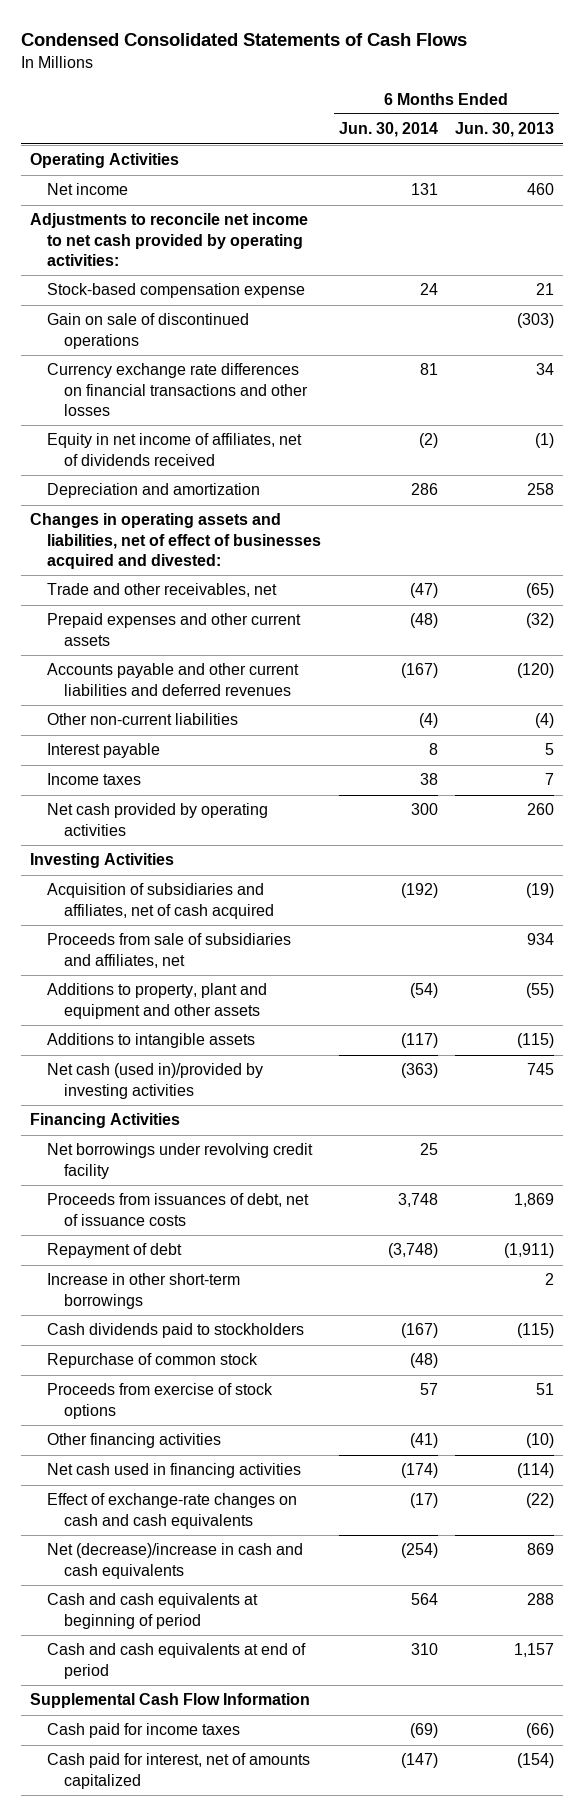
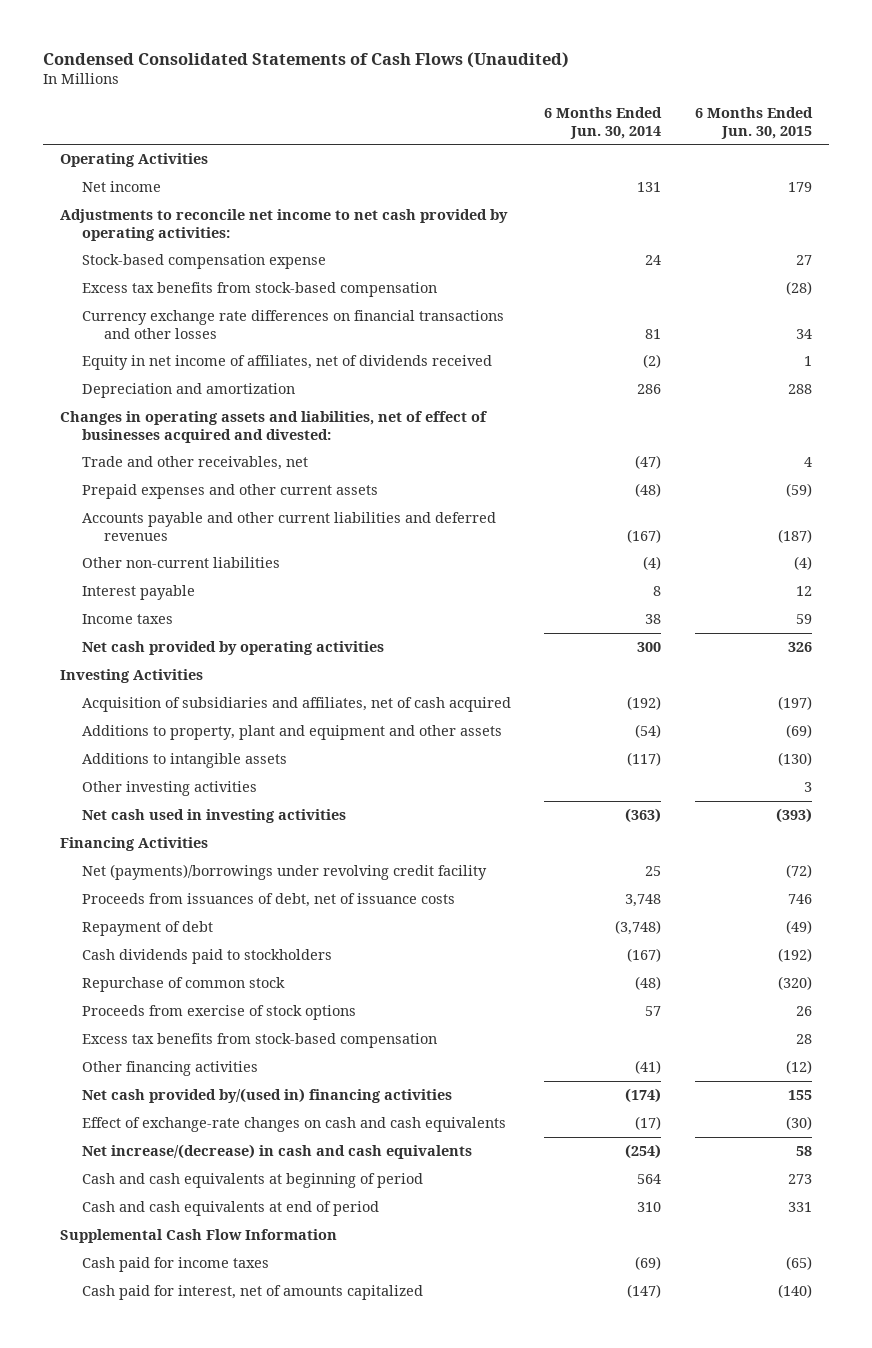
- Condensed Consolidated Statements of Cash Flows
+ Condensed Consolidated Statements of Cash Flows (Unaudited)
- | 6 Months Ended Jun. 30, 2014 | 6 Months Ended Jun. 30, 2013
+ | 6 Months Ended Jun. 30, 2014 | 6 Months Ended Jun. 30, 2015
- Gain on sale of discontinued operations | | (303)
+ Excess tax benefits from stock-based compensation | | (28)
- Proceeds from sale of subsidiaries and affiliates, net | | 934
- Net cash (used in)/provided by investing activities | (363) | 745
+ Other investing activities | | 3
+ Net cash used in investing activities | (363) | (393)
- Net borrowings under revolving credit facility | 25 |
+ Net (payments)/borrowings under revolving credit facility | 25 | (72)
- Increase in other short-term borrowings | | 2
+ Excess tax benefits from stock-based compensation | | 28
- Net cash used in financing activities | (174) | (114)
+ Net cash provided by/(used in) financing activities | (174) | 155
- Net (decrease)/increase in cash and cash equivalents | (254) | 869
+ Net increase/(decrease) in cash and cash equivalents | (254) | 58

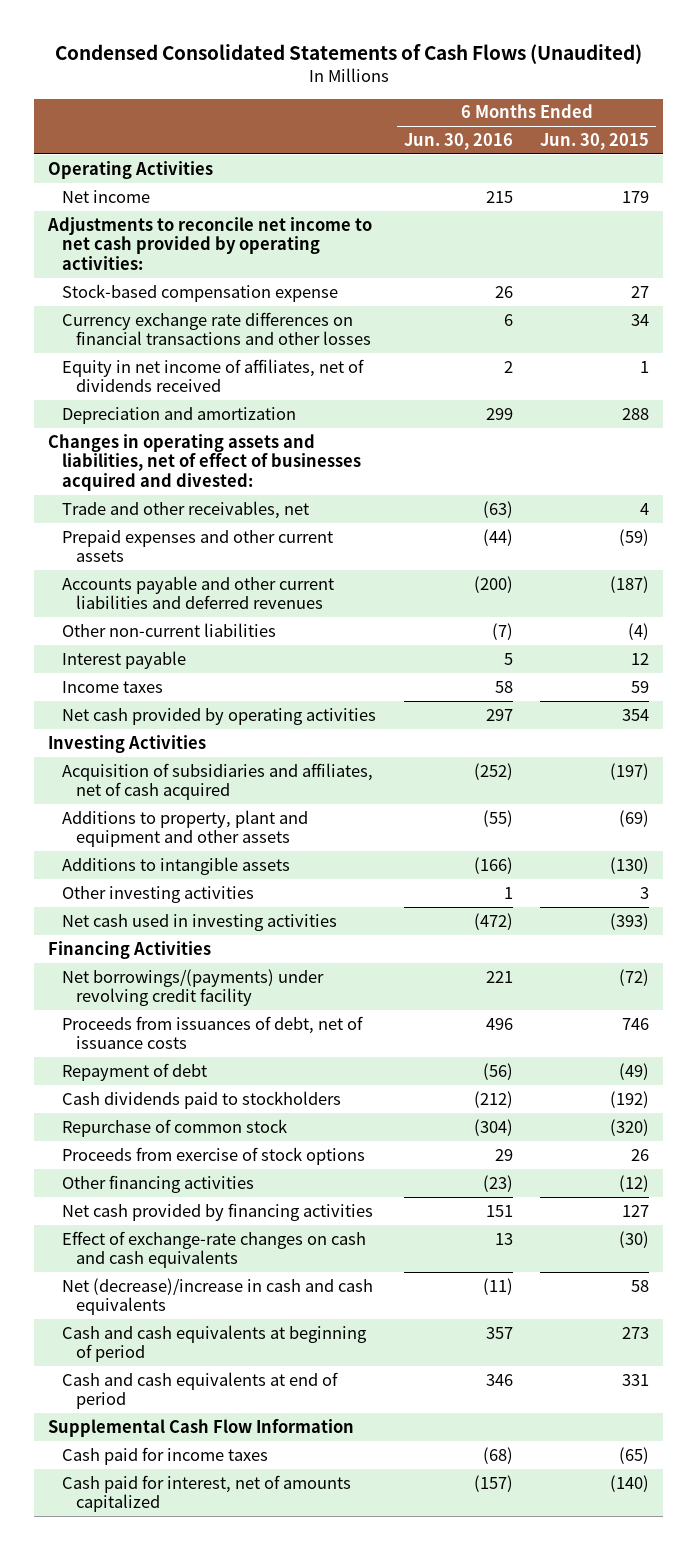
- | 6 Months Ended Jun. 30, 2014 | 6 Months Ended Jun. 30, 2015
+ | 6 Months Ended Jun. 30, 2016 | 6 Months Ended Jun. 30, 2015
- Excess tax benefits from stock-based compensation | | (28)
- Net cash provided by operating activities | 300 | 326
+ Net cash provided by operating activities | 297 | 354
- Net (payments)/borrowings under revolving credit facility | 25 | (72)
+ Net borrowings/(payments) under revolving credit facility | 221 | (72)
- Excess tax benefits from stock-based compensation | | 28
- Net cash provided by/(used in) financing activities | (174) | 155
+ Net cash provided by financing activities | 151 | 127
- Net increase/(decrease) in cash and cash equivalents | (254) | 58
+ Net (decrease)/increase in cash and cash equivalents | (11) | 58

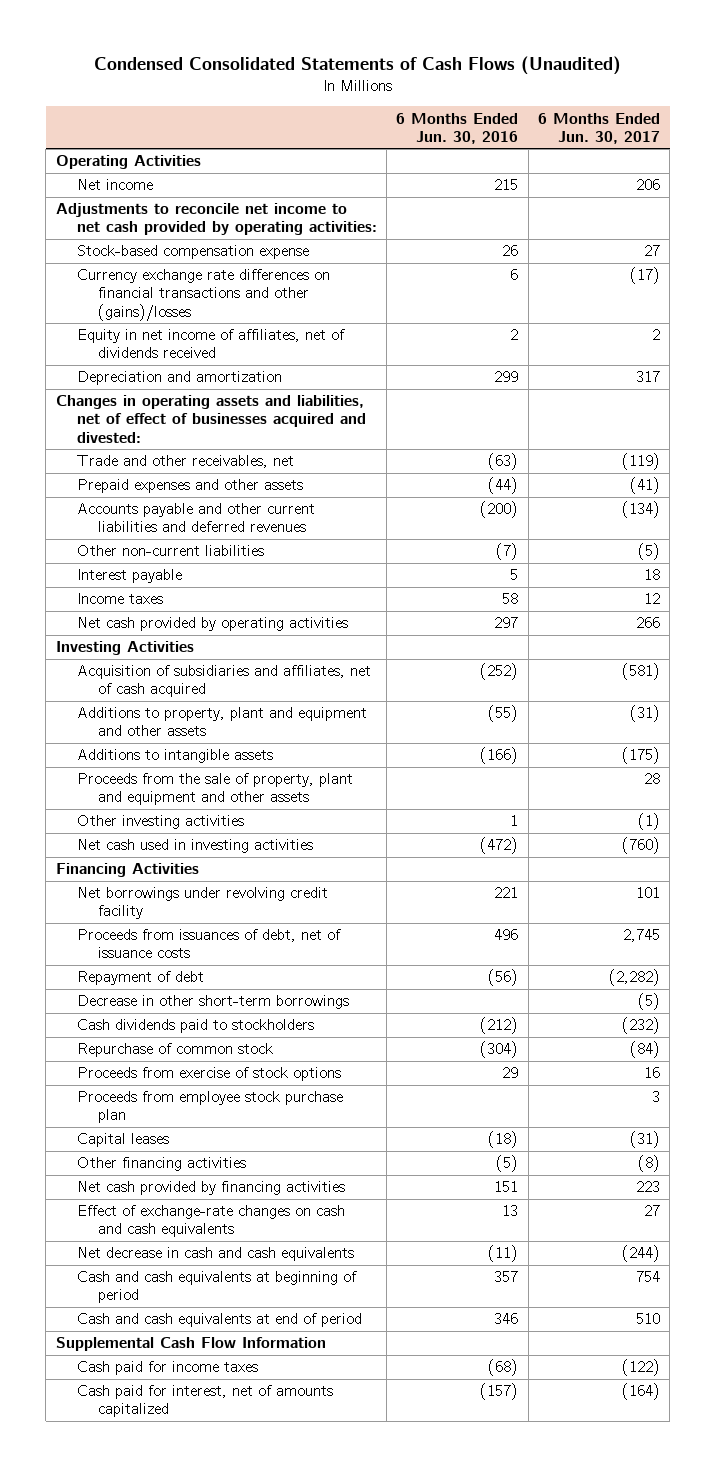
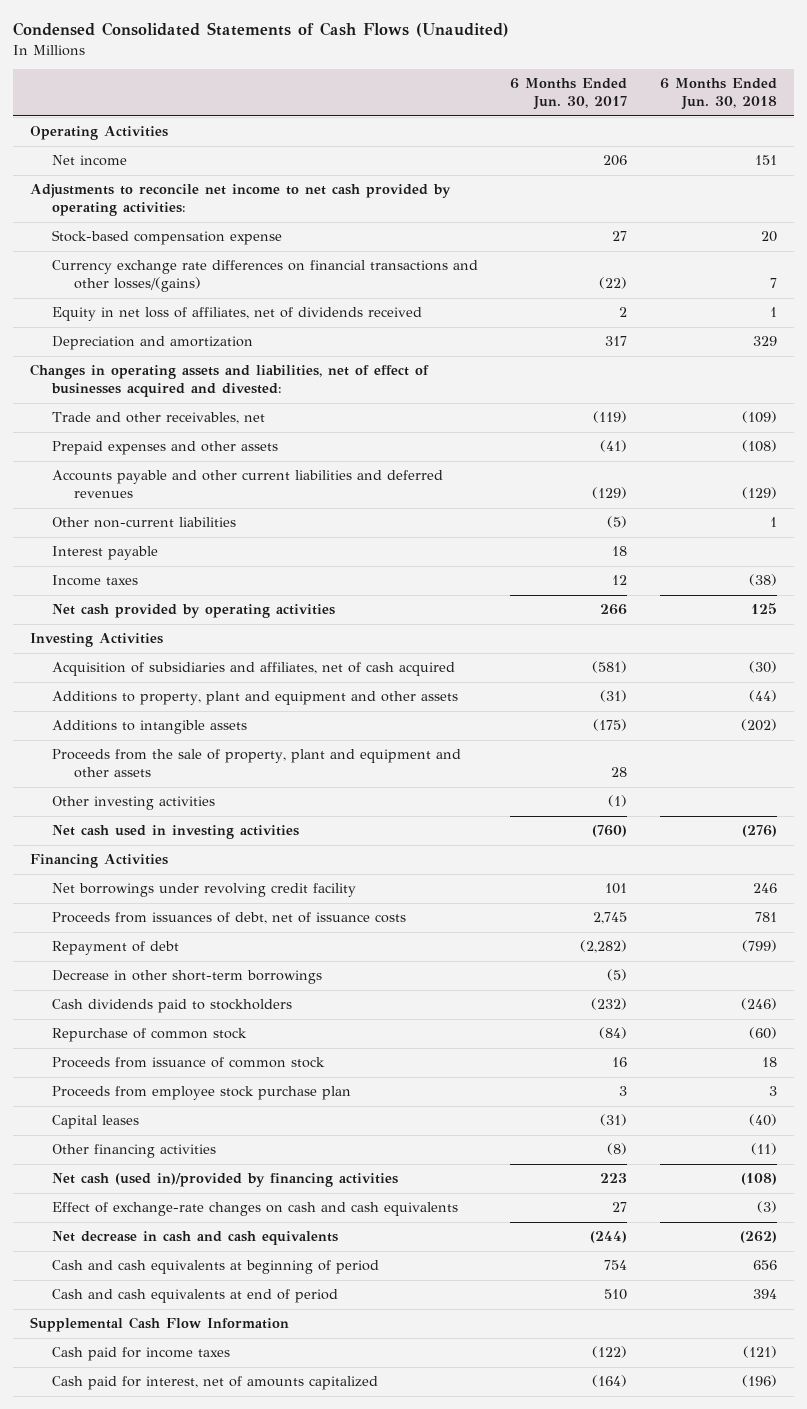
- | 6 Months Ended Jun. 30, 2016 | 6 Months Ended Jun. 30, 2017
+ | 6 Months Ended Jun. 30, 2017 | 6 Months Ended Jun. 30, 2018
- Currency exchange rate differences on financial transactions and other (gains)/losses | 6 | (17)
- Equity in net income of affiliates, net of dividends received | 2 | 2
+ Currency exchange rate differences on financial transactions and other losses/(gains) | (22) | 7
+ Equity in net loss of affiliates, net of dividends received | 2 | 1
- Accounts payable and other current liabilities and deferred revenues | (200) | (134)
+ Accounts payable and other current liabilities and deferred revenues | (129) | (129)
- Proceeds from exercise of stock options | 29 | 16
+ Proceeds from issuance of common stock | 16 | 18
- Net cash provided by financing activities | 151 | 223
+ Net cash (used in)/provided by financing activities | 223 | (108)

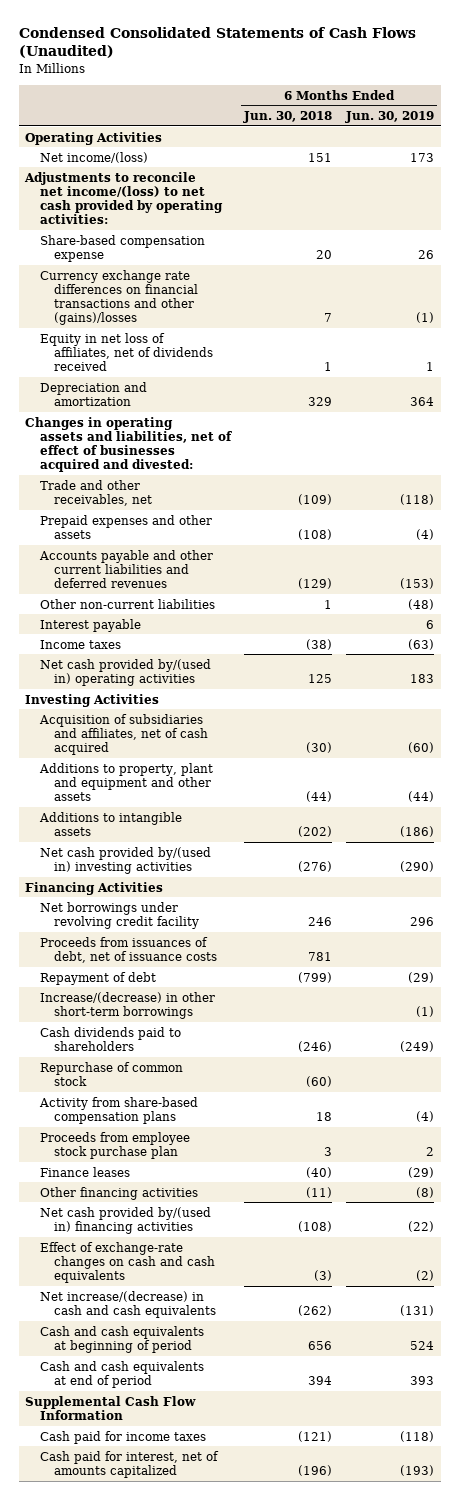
- | 6 Months Ended Jun. 30, 2017 | 6 Months Ended Jun. 30, 2018
+ | 6 Months Ended Jun. 30, 2018 | 6 Months Ended Jun. 30, 2019
- Net income | 206 | 151
- Adjustments to reconcile net income to net cash provided by operating activities:
- Stock-based compensation expense | 27 | 20
- Currency exchange rate differences on financial transactions and other losses/(gains) | (22) | 7
+ Net income/(loss) | 151 | 173
+ Adjustments to reconcile net income/(loss) to net cash provided by operating activities:
+ Share-based compensation expense | 20 | 26
+ Currency exchange rate differences on financial transactions and other (gains)/losses | 7 | (1)
- Net cash provided by operating activities | 266 | 125
+ Net cash provided by/(used in) operating activities | 125 | 183
- Proceeds from the sale of property, plant and equipment and other assets | 28 |
- Other investing activities | (1) |
- Net cash used in investing activities | (760) | (276)
+ Net cash provided by/(used in) investing activities | (276) | (290)
- Decrease in other short-term borrowings | (5) |
- Cash dividends paid to stockholders | (232) | (246)
+ Increase/(decrease) in other short-term borrowings | | (1)
+ Cash dividends paid to shareholders | (246) | (249)
- Proceeds from issuance of common stock | 16 | 18
+ Activity from share-based compensation plans | 18 | (4)
- Capital leases | (31) | (40)
+ Finance leases | (40) | (29)
- Net cash (used in)/provided by financing activities | 223 | (108)
+ Net cash provided by/(used in) financing activities | (108) | (22)
- Net decrease in cash and cash equivalents | (244) | (262)
+ Net increase/(decrease) in cash and cash equivalents | (262) | (131)

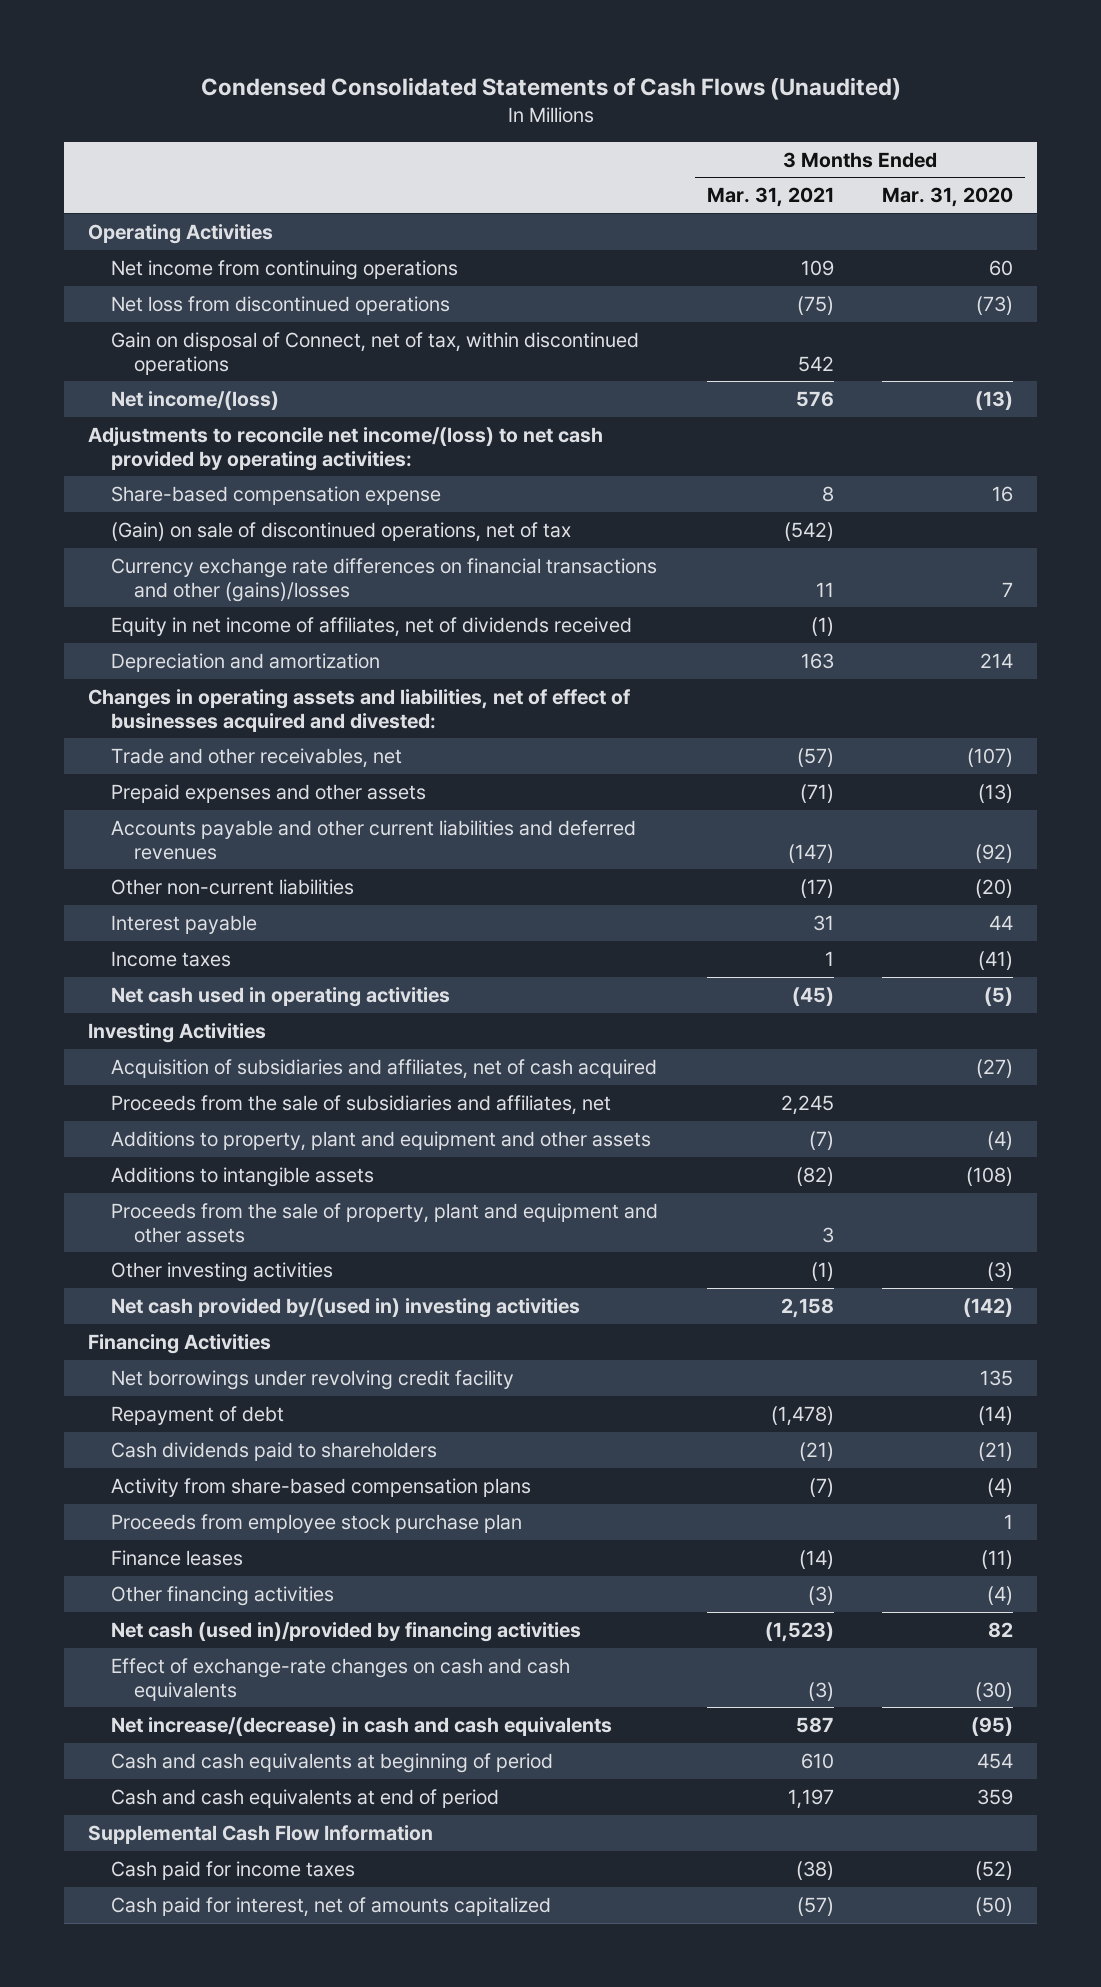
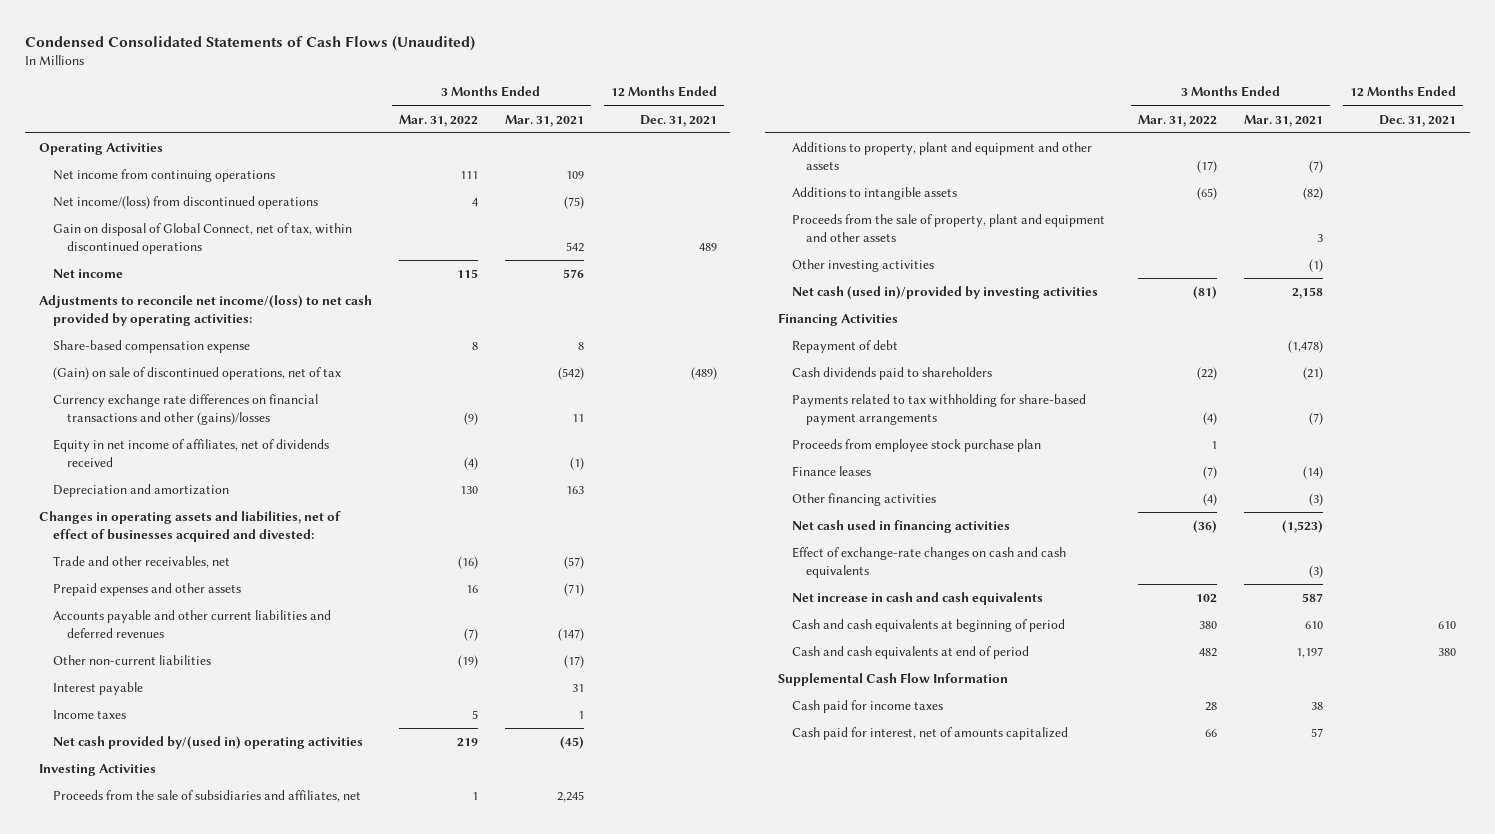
- | 3 Months Ended Mar. 31, 2021 | 3 Months Ended Mar. 31, 2020
+ | 3 Months Ended Mar. 31, 2022 | 3 Months Ended Mar. 31, 2021 | 12 Months Ended Dec. 31, 2021
- Net loss from discontinued operations | (75) | (73)
- Gain on disposal of Connect, net of tax, within discontinued operations | 542 |
- Net income/(loss) | 576 | (13)
+ Net income/(loss) from discontinued operations | 4 | (75) |
+ Gain on disposal of Global Connect, net of tax, within discontinued operations | | 542 | 489
+ Net income | 115 | 576 |
- Net cash used in operating activities | (45) | (5)
+ Net cash provided by/(used in) operating activities | 219 | (45) |
- Acquisition of subsidiaries and affiliates, net of cash acquired | | (27)
- Net cash provided by/(used in) investing activities | 2,158 | (142)
+ Net cash (used in)/provided by investing activities | (81) | 2,158 |
- Net borrowings under revolving credit facility | | 135
- Activity from share-based compensation plans | (7) | (4)
+ Payments related to tax withholding for share-based payment arrangements | (4) | (7) |
- Net cash (used in)/provided by financing activities | (1,523) | 82
+ Net cash used in financing activities | (36) | (1,523) |
- Net increase/(decrease) in cash and cash equivalents | 587 | (95)
+ Net increase in cash and cash equivalents | 102 | 587 |
- Cash paid for income taxes | (38) | (52)
- Cash paid for interest, net of amounts capitalized | (57) | (50)
+ Cash paid for income taxes | 28 | 38 |
+ Cash paid for interest, net of amounts capitalized | 66 | 57 |

